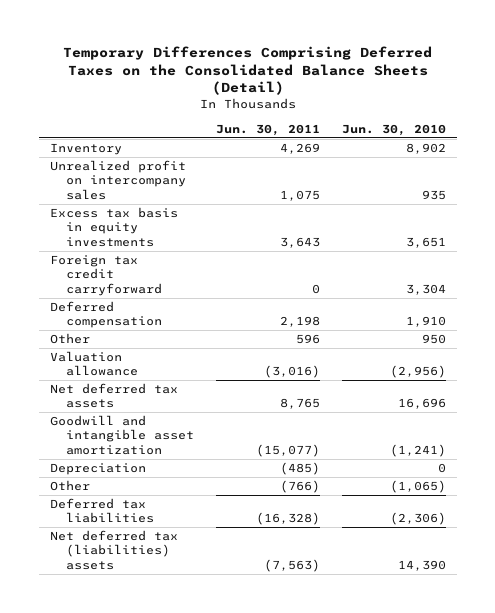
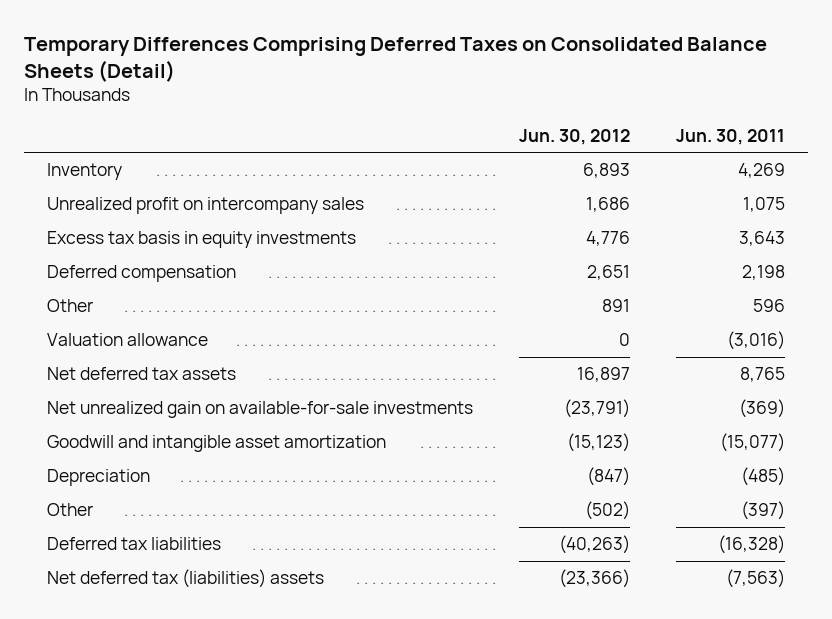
- Temporary Differences Comprising Deferred Taxes on the Consolidated Balance Sheets (Detail)
+ Temporary Differences Comprising Deferred Taxes on Consolidated Balance Sheets (Detail)
- | Jun. 30, 2011 | Jun. 30, 2010
+ | Jun. 30, 2012 | Jun. 30, 2011
- Foreign tax credit carryforward | 0 | 3,304
+ Net unrealized gain on available-for-sale investments | (23,791) | (369)
- Other | (766) | (1,065)
+ Other | (502) | (397)

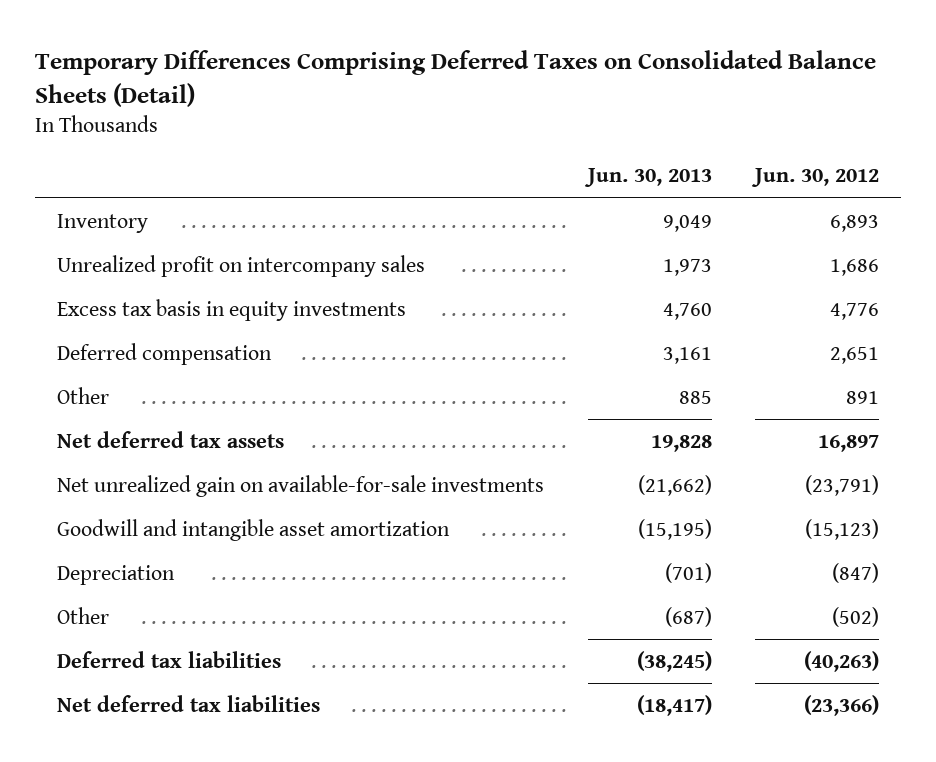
- | Jun. 30, 2012 | Jun. 30, 2011
+ | Jun. 30, 2013 | Jun. 30, 2012
- Valuation allowance | 0 | (3,016)
- Net deferred tax (liabilities) assets | (23,366) | (7,563)
+ Net deferred tax liabilities | (18,417) | (23,366)

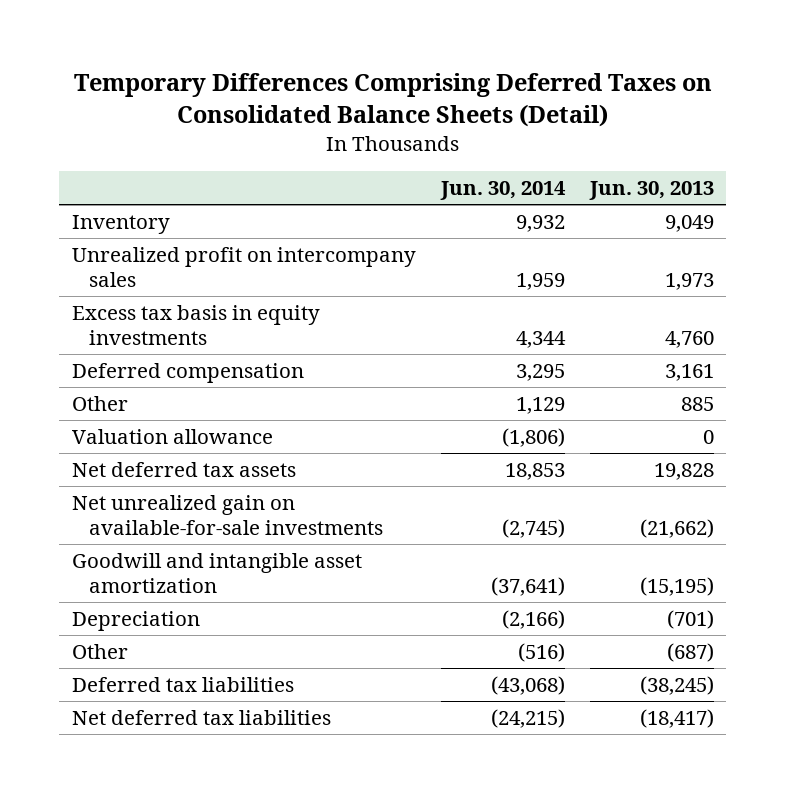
- | Jun. 30, 2013 | Jun. 30, 2012
+ | Jun. 30, 2014 | Jun. 30, 2013
+ Valuation allowance | (1,806) | 0

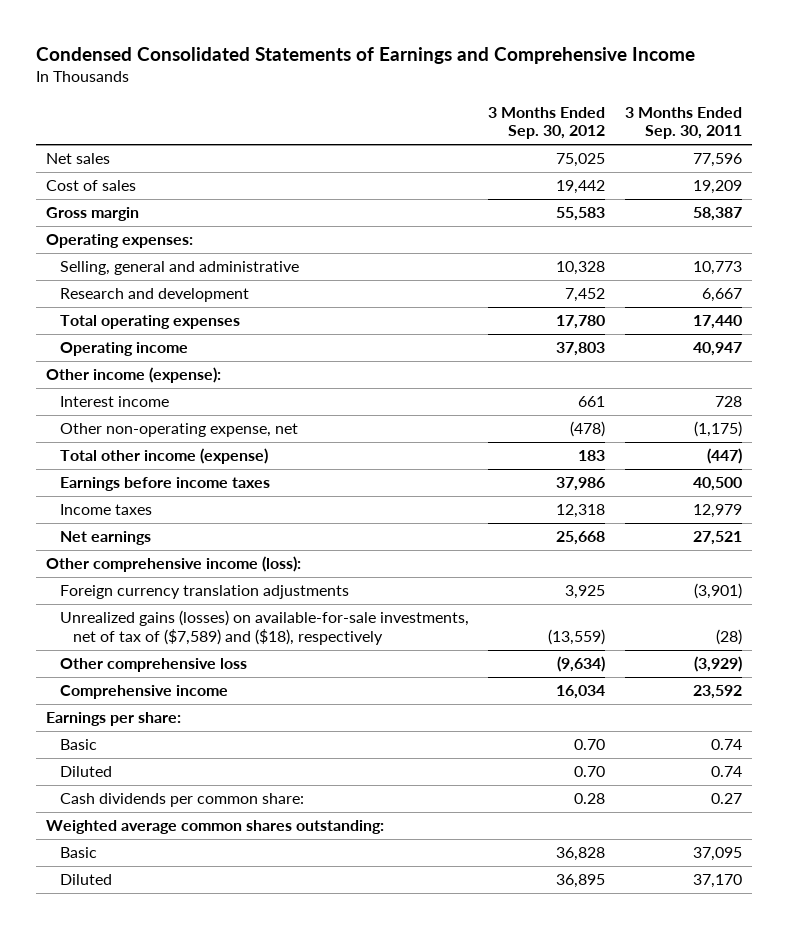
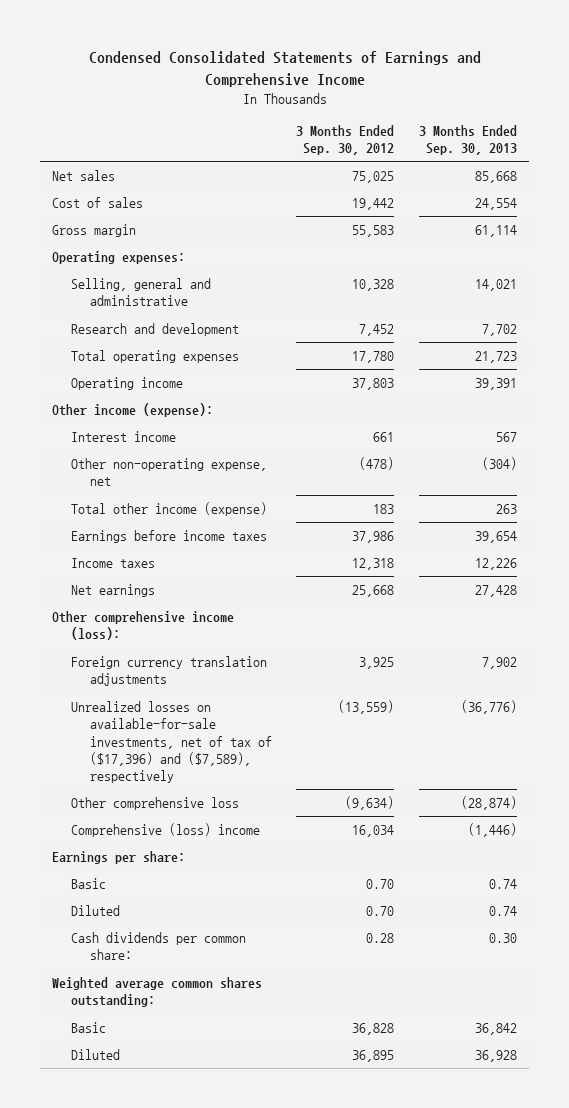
- | 3 Months Ended Sep. 30, 2012 | 3 Months Ended Sep. 30, 2011
+ | 3 Months Ended Sep. 30, 2012 | 3 Months Ended Sep. 30, 2013
- Unrealized gains (losses) on available-for-sale investments, net of tax of ($7,589) and ($18), respectively | (13,559) | (28)
+ Unrealized losses on available-for-sale investments, net of tax of ($17,396) and ($7,589), respectively | (13,559) | (36,776)
- Comprehensive income | 16,034 | 23,592
+ Comprehensive (loss) income | 16,034 | (1,446)

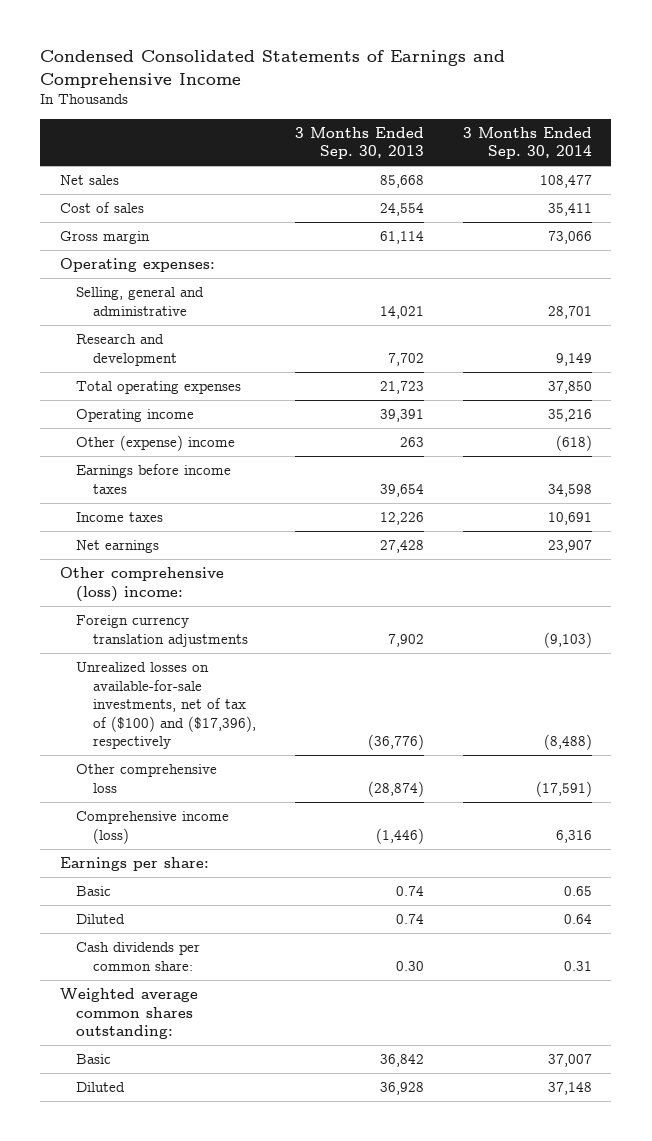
- | 3 Months Ended Sep. 30, 2012 | 3 Months Ended Sep. 30, 2013
+ | 3 Months Ended Sep. 30, 2013 | 3 Months Ended Sep. 30, 2014
- Other income (expense):
- Interest income | 661 | 567
- Other non-operating expense, net | (478) | (304)
- Total other income (expense) | 183 | 263
+ Other (expense) income | 263 | (618)
- Other comprehensive income (loss):
+ Other comprehensive (loss) income:
- Unrealized losses on available-for-sale investments, net of tax of ($17,396) and ($7,589), respectively | (13,559) | (36,776)
+ Unrealized losses on available-for-sale investments, net of tax of ($100) and ($17,396), respectively | (36,776) | (8,488)
- Comprehensive (loss) income | 16,034 | (1,446)
+ Comprehensive income (loss) | (1,446) | 6,316

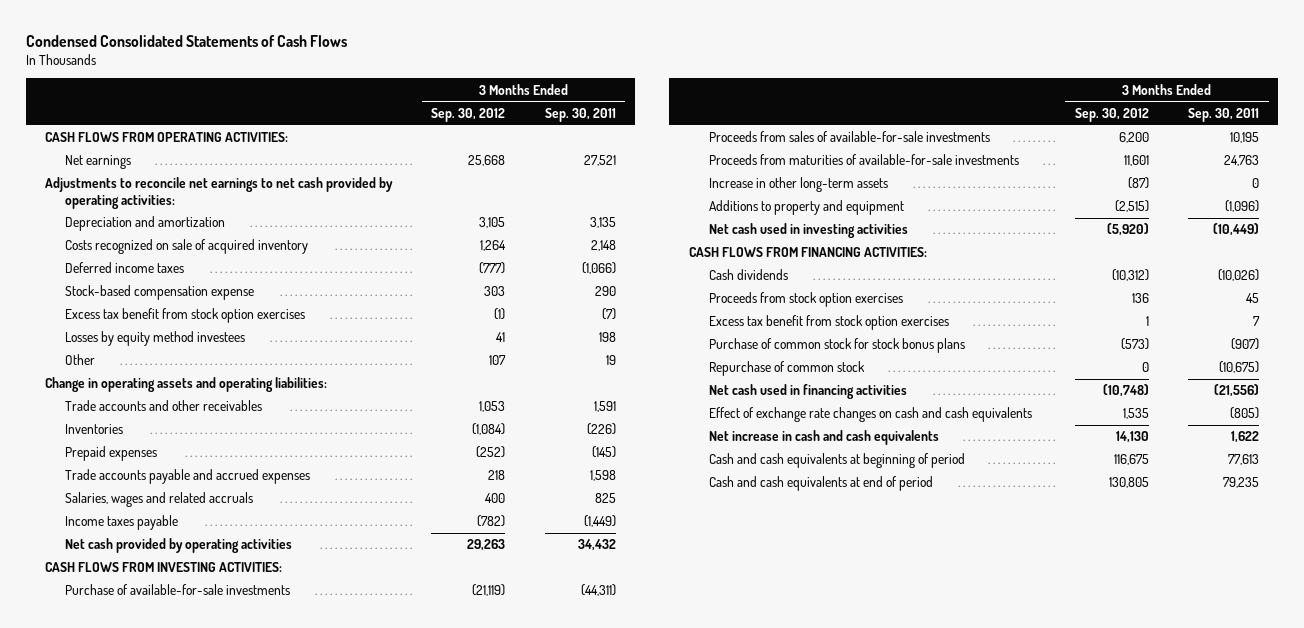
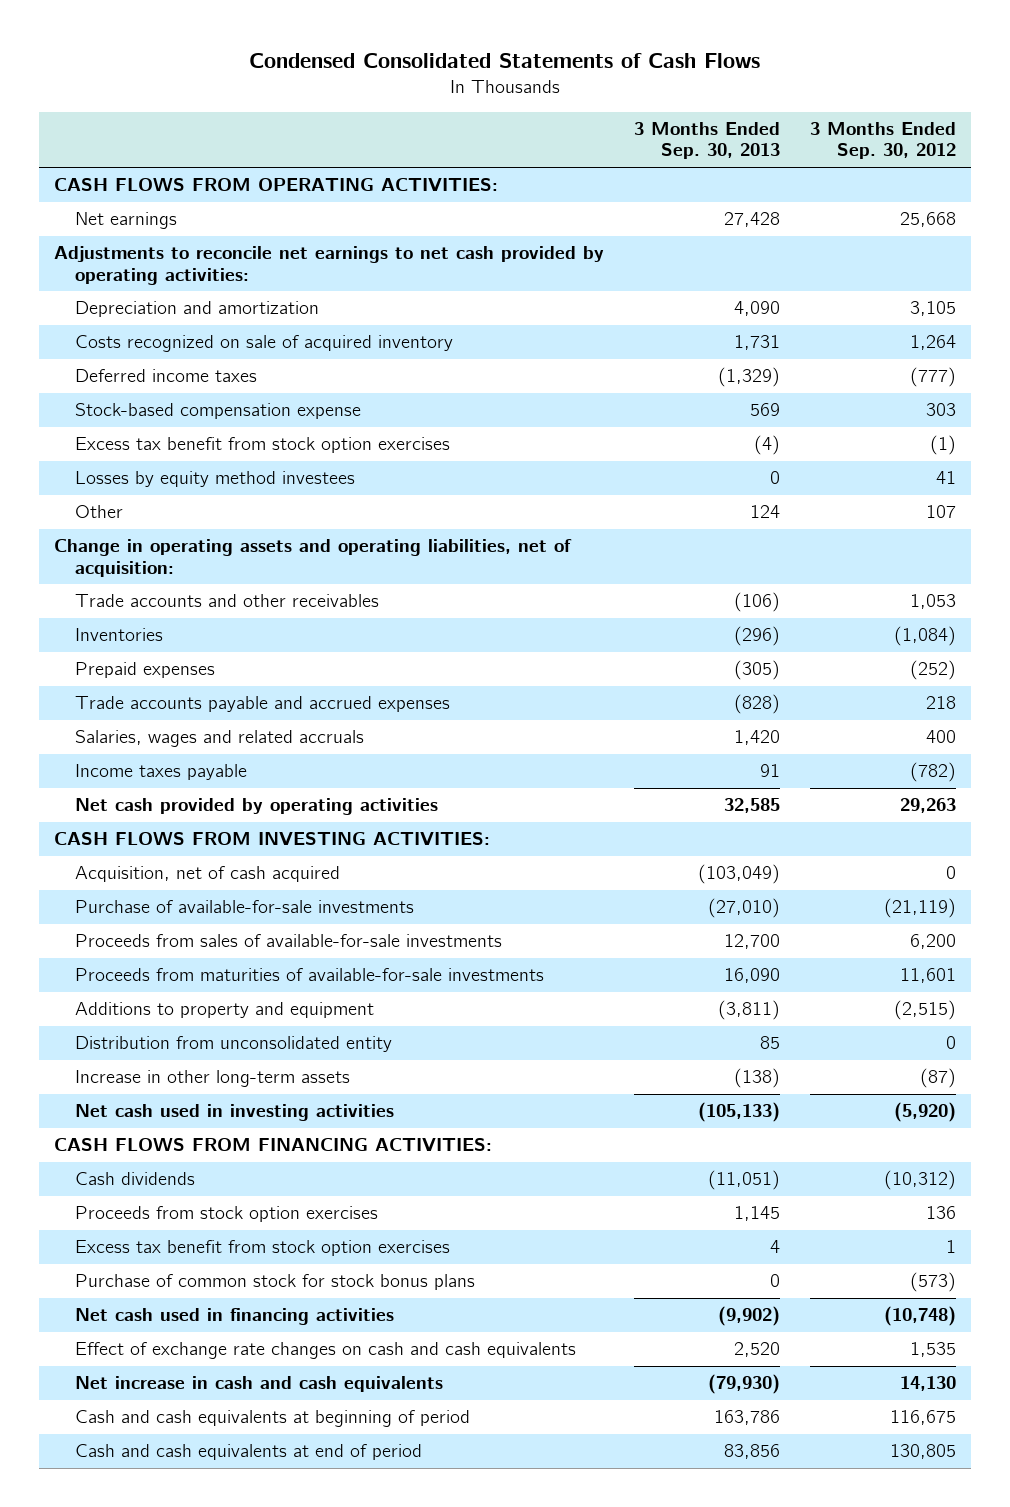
- | 3 Months Ended Sep. 30, 2012 | 3 Months Ended Sep. 30, 2011
+ | 3 Months Ended Sep. 30, 2013 | 3 Months Ended Sep. 30, 2012
- Change in operating assets and operating liabilities:
+ Change in operating assets and operating liabilities, net of acquisition:
+ Acquisition, net of cash acquired | (103,049) | 0
+ Distribution from unconsolidated entity | 85 | 0
moved down: Increase in other long-term assets | (138) | (87)
- Repurchase of common stock | 0 | (10,675)

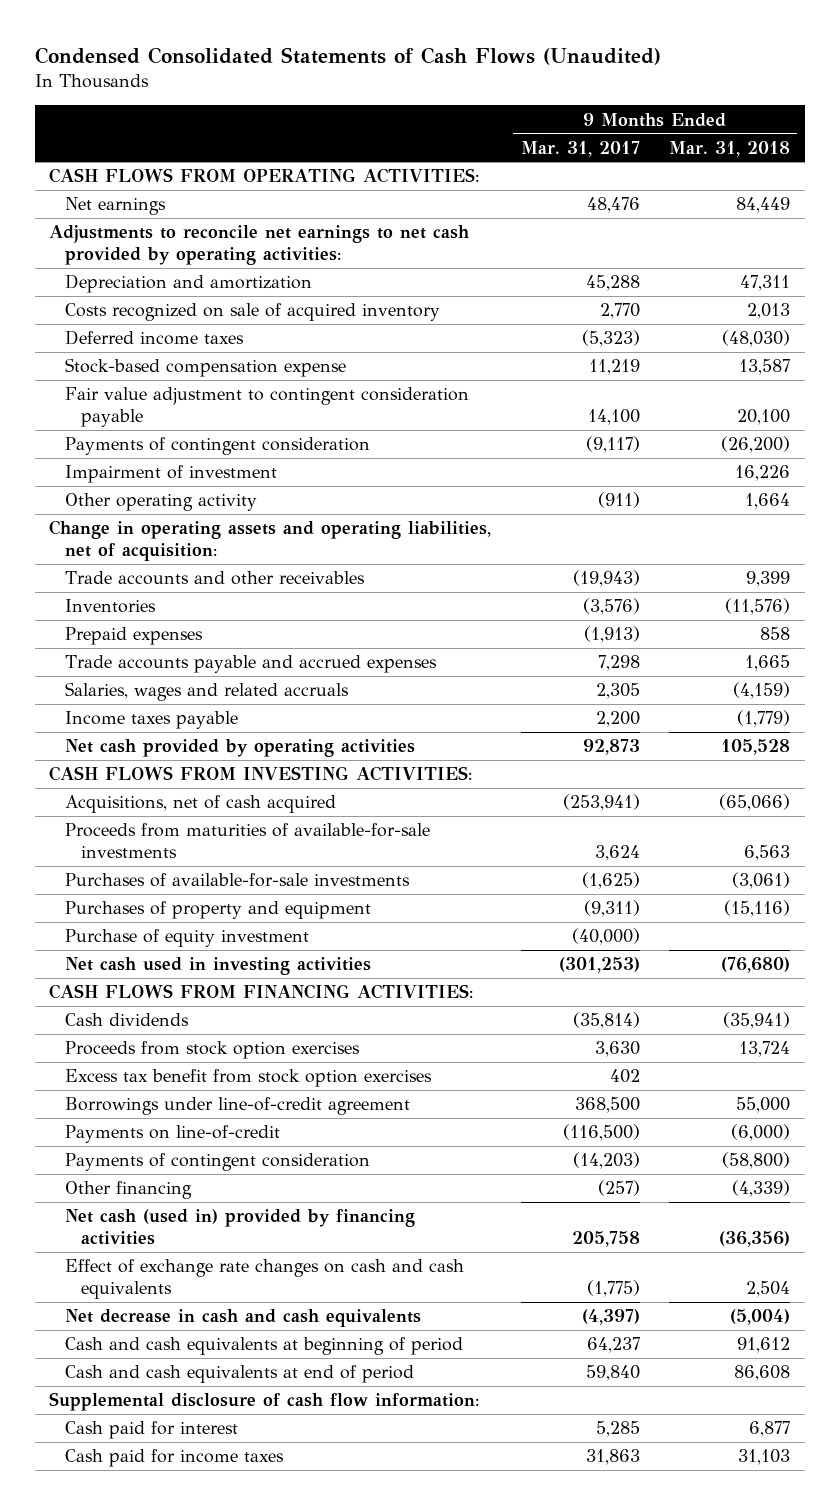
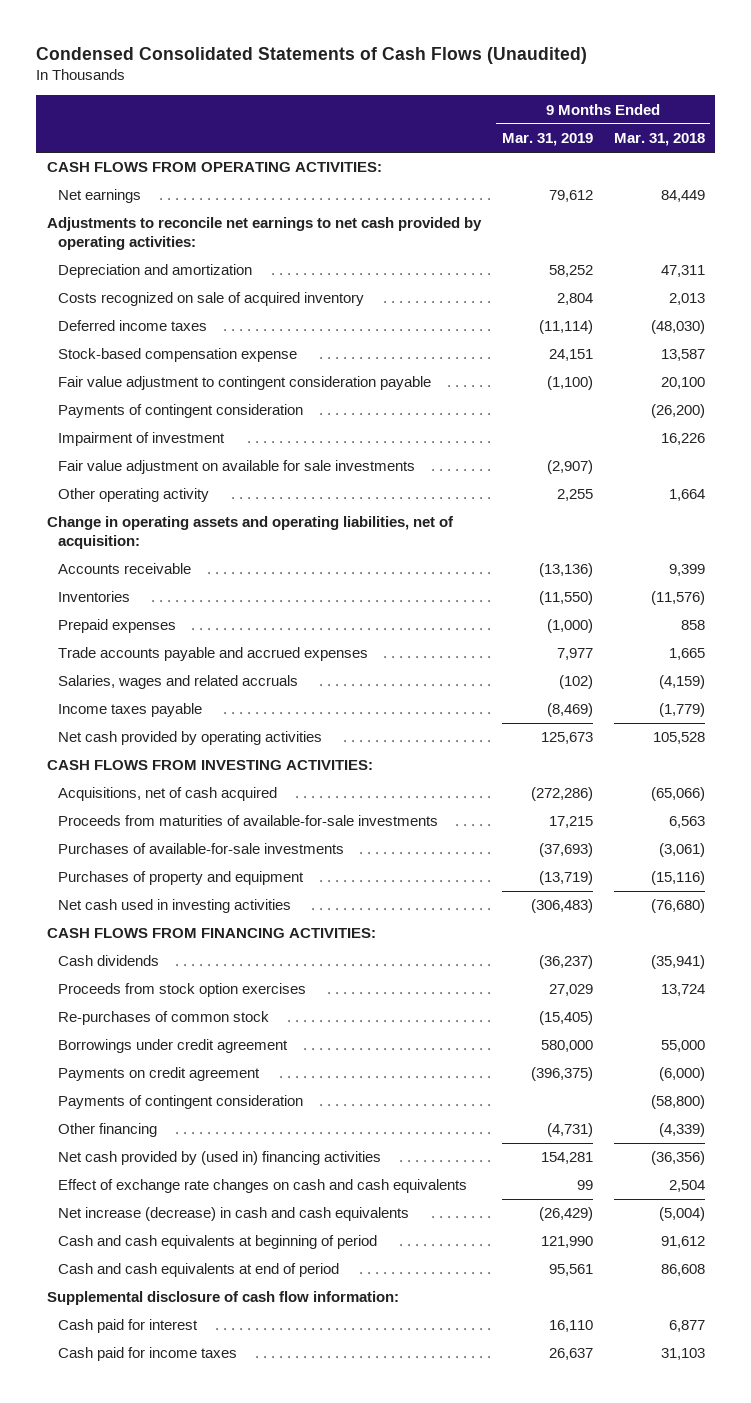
- | 9 Months Ended Mar. 31, 2017 | 9 Months Ended Mar. 31, 2018
+ | 9 Months Ended Mar. 31, 2019 | 9 Months Ended Mar. 31, 2018
+ Fair value adjustment on available for sale investments | (2,907) |
- Trade accounts and other receivables | (19,943) | 9,399
+ Accounts receivable | (13,136) | 9,399
- Purchase of equity investment | (40,000) |
- Excess tax benefit from stock option exercises | 402 |
- Borrowings under line-of-credit agreement | 368,500 | 55,000
- Payments on line-of-credit | (116,500) | (6,000)
+ Re-purchases of common stock | (15,405) |
+ Borrowings under credit agreement | 580,000 | 55,000
+ Payments on credit agreement | (396,375) | (6,000)
- Net cash (used in) provided by financing activities | 205,758 | (36,356)
+ Net cash provided by (used in) financing activities | 154,281 | (36,356)
- Net decrease in cash and cash equivalents | (4,397) | (5,004)
+ Net increase (decrease) in cash and cash equivalents | (26,429) | (5,004)

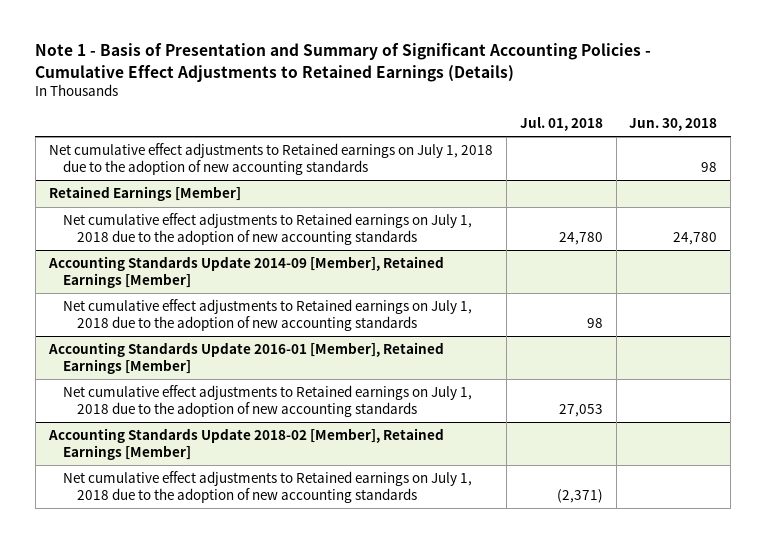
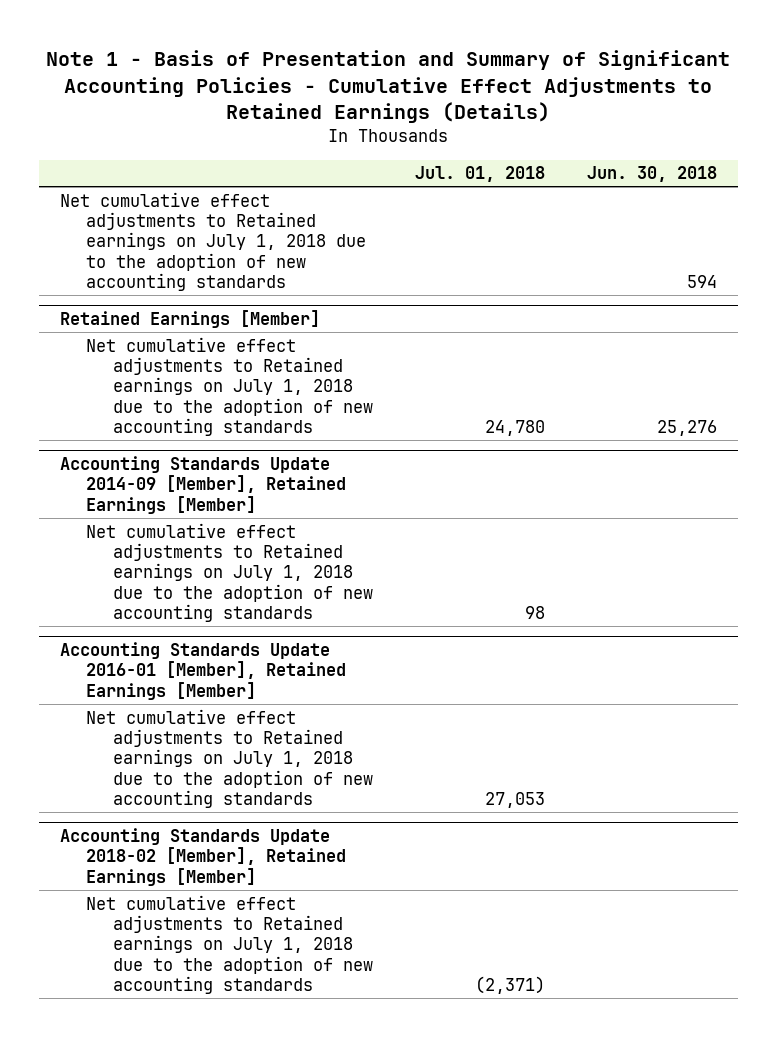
- Net cumulative effect adjustments to Retained earnings on July 1, 2018 due to the adoption of new accounting standards | | 98
+ Net cumulative effect adjustments to Retained earnings on July 1, 2018 due to the adoption of new accounting standards | | 594
@ Retained Earnings [Member]
- Net cumulative effect adjustments to Retained earnings on July 1, 2018 due to the adoption of new accounting standards | 24,780 | 24,780
+ Net cumulative effect adjustments to Retained earnings on July 1, 2018 due to the adoption of new accounting standards | 24,780 | 25,276

